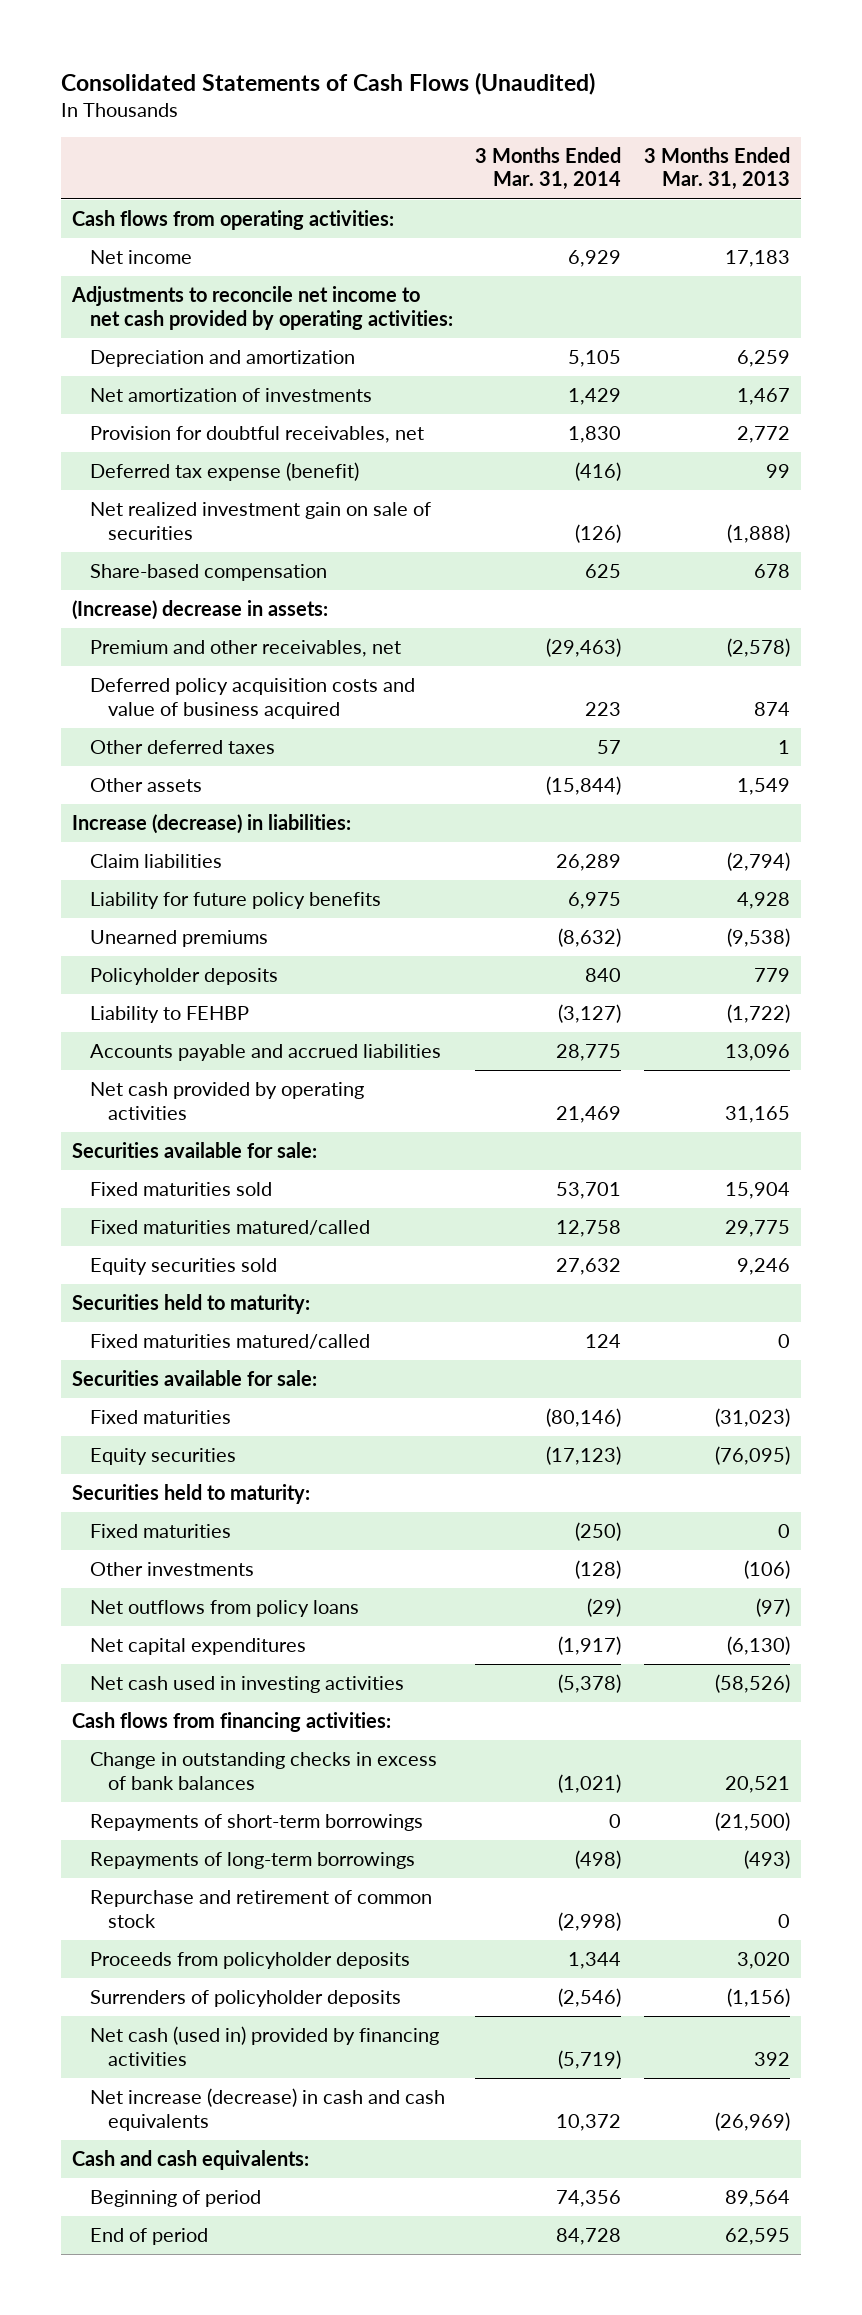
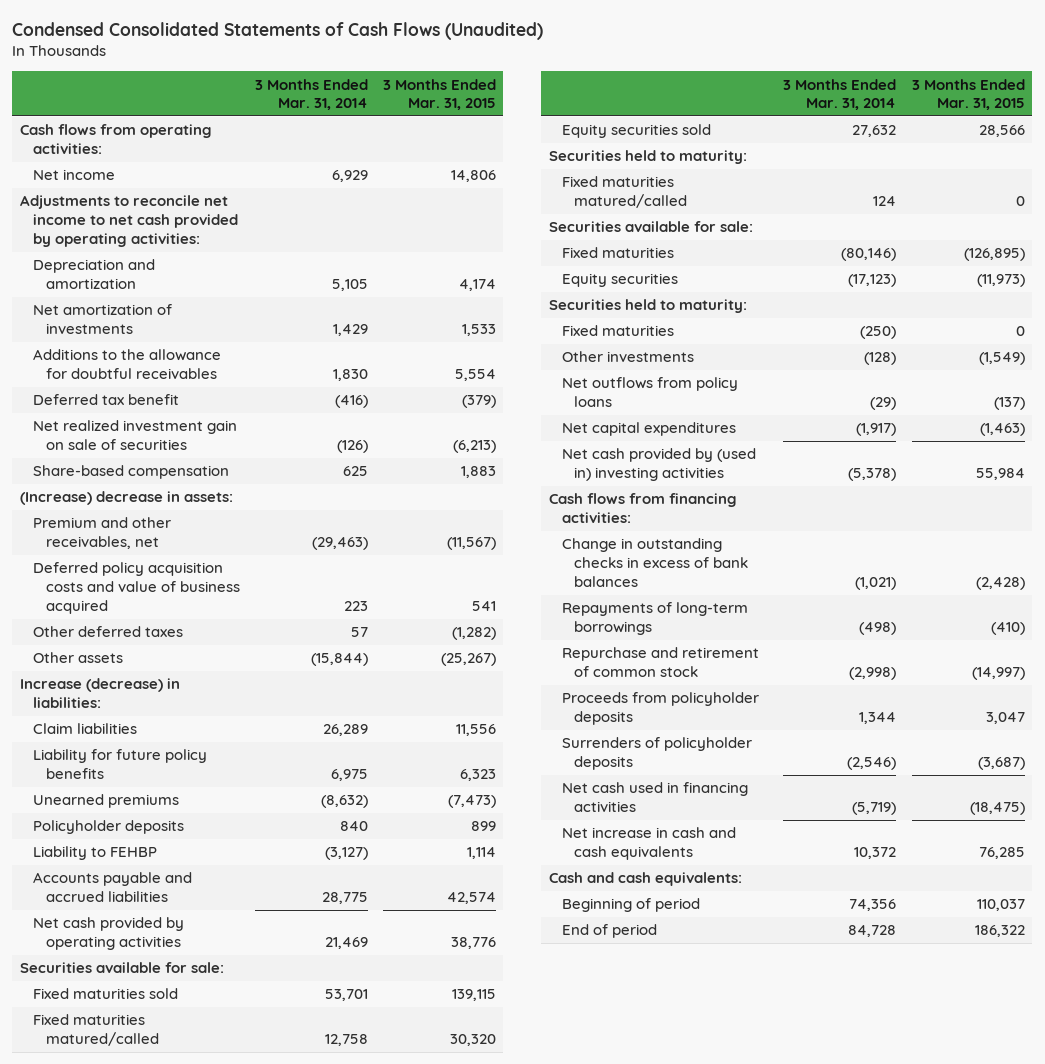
- Consolidated Statements of Cash Flows (Unaudited)
+ Condensed Consolidated Statements of Cash Flows (Unaudited)
- | 3 Months Ended Mar. 31, 2014 | 3 Months Ended Mar. 31, 2013
+ | 3 Months Ended Mar. 31, 2014 | 3 Months Ended Mar. 31, 2015
- Provision for doubtful receivables, net | 1,830 | 2,772
- Deferred tax expense (benefit) | (416) | 99
+ Additions to the allowance for doubtful receivables | 1,830 | 5,554
+ Deferred tax benefit | (416) | (379)
- Net cash used in investing activities | (5,378) | (58,526)
+ Net cash provided by (used in) investing activities | (5,378) | 55,984
- Repayments of short-term borrowings | 0 | (21,500)
- Net cash (used in) provided by financing activities | (5,719) | 392
- Net increase (decrease) in cash and cash equivalents | 10,372 | (26,969)
+ Net cash used in financing activities | (5,719) | (18,475)
+ Net increase in cash and cash equivalents | 10,372 | 76,285

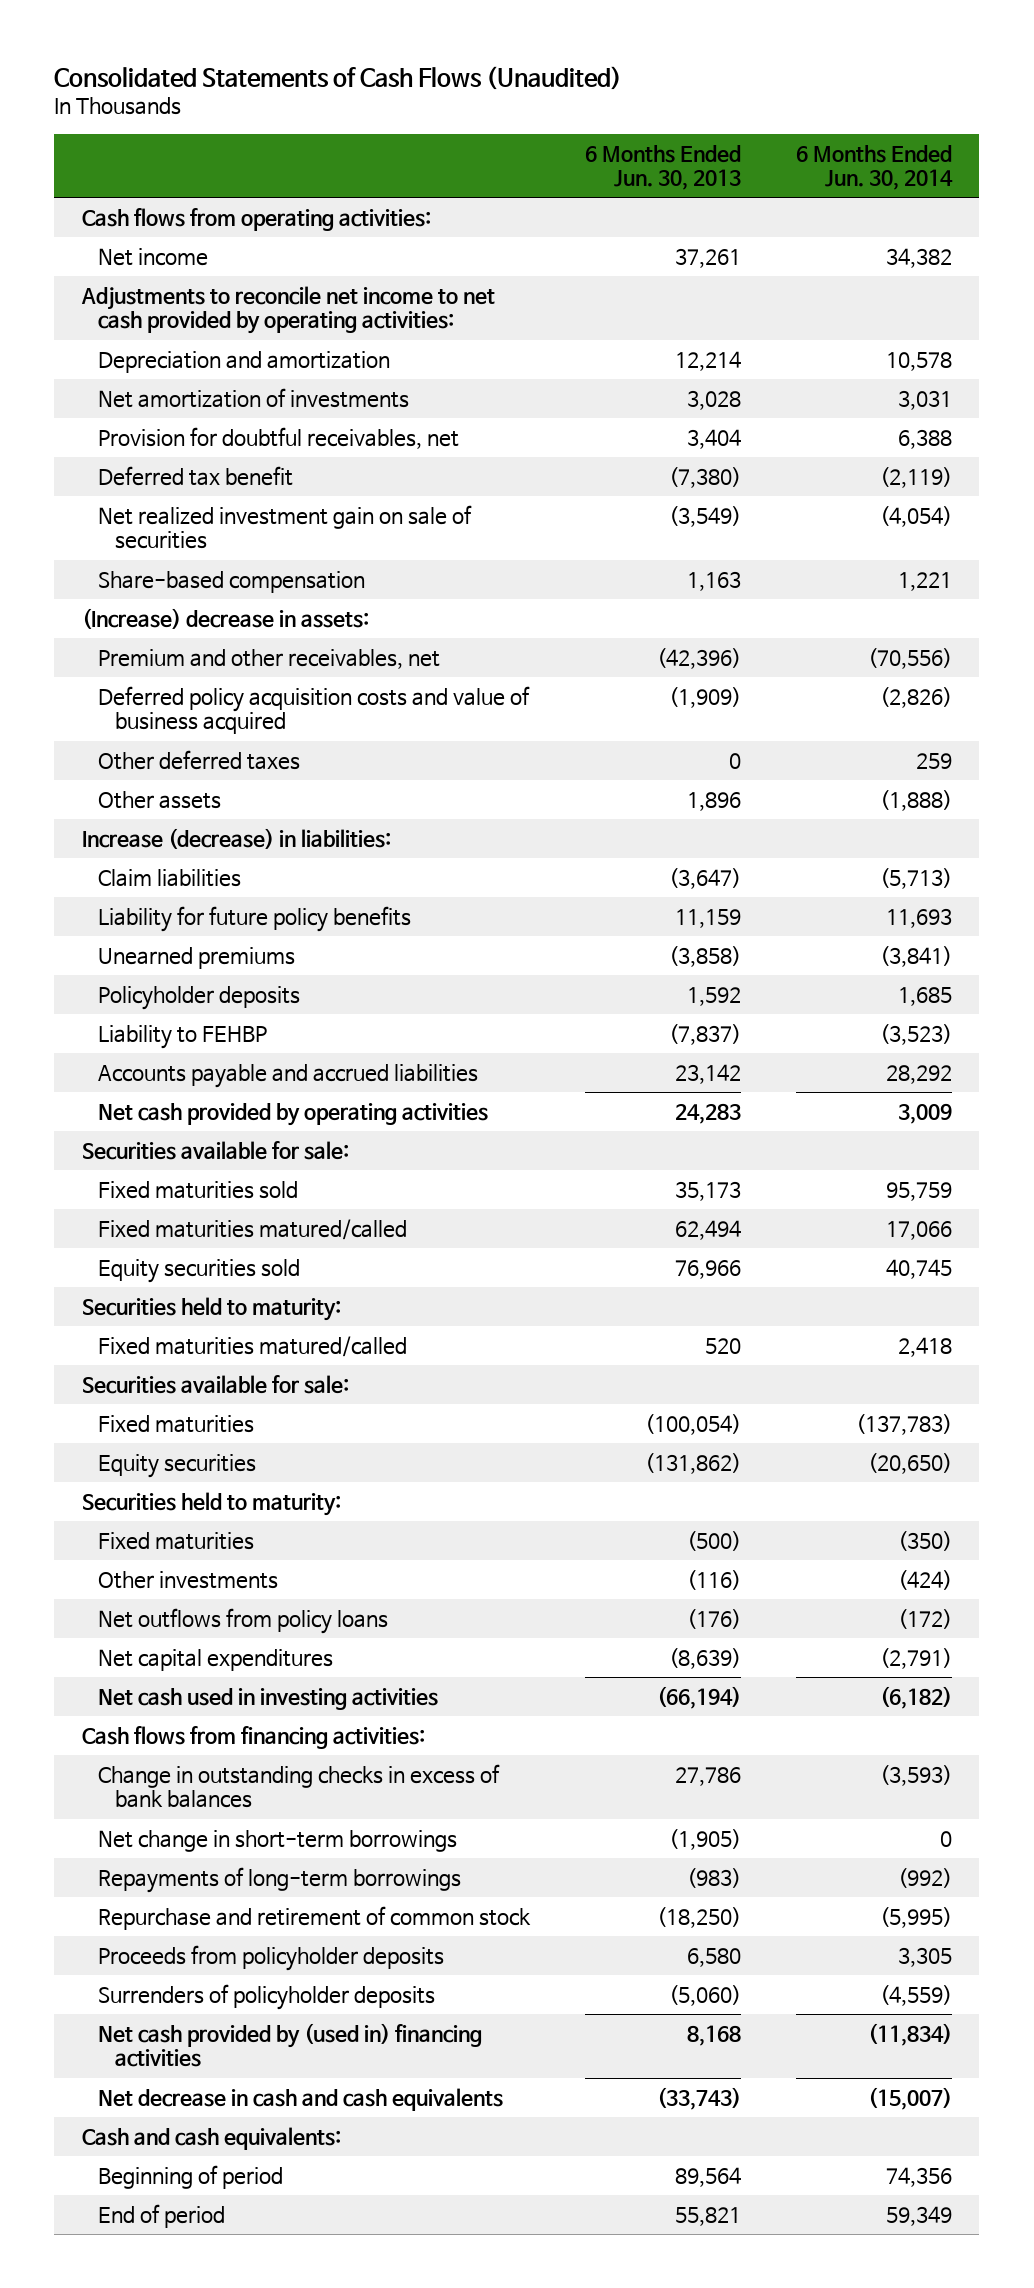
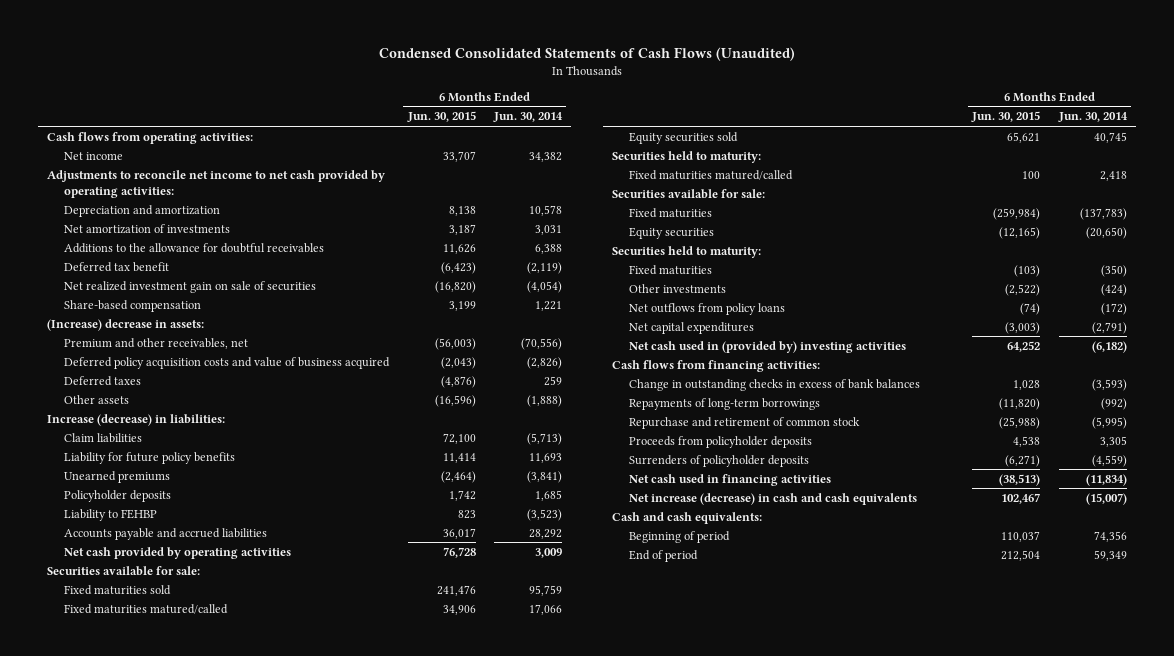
- Consolidated Statements of Cash Flows (Unaudited)
+ Condensed Consolidated Statements of Cash Flows (Unaudited)
- | 6 Months Ended Jun. 30, 2013 | 6 Months Ended Jun. 30, 2014
+ | 6 Months Ended Jun. 30, 2015 | 6 Months Ended Jun. 30, 2014
- Provision for doubtful receivables, net | 3,404 | 6,388
+ Additions to the allowance for doubtful receivables | 11,626 | 6,388
- Other deferred taxes | 0 | 259
+ Deferred taxes | (4,876) | 259
- Net cash used in investing activities | (66,194) | (6,182)
+ Net cash used in (provided by) investing activities | 64,252 | (6,182)
- Net change in short-term borrowings | (1,905) | 0
- Net cash provided by (used in) financing activities | 8,168 | (11,834)
- Net decrease in cash and cash equivalents | (33,743) | (15,007)
+ Net cash used in financing activities | (38,513) | (11,834)
+ Net increase (decrease) in cash and cash equivalents | 102,467 | (15,007)

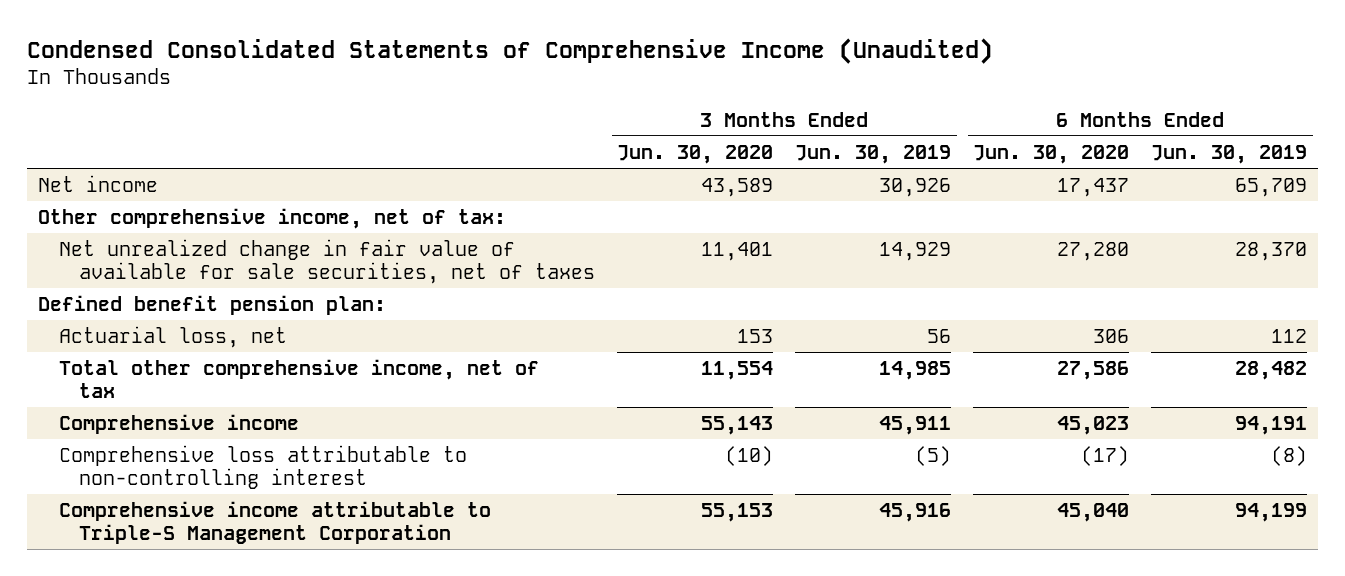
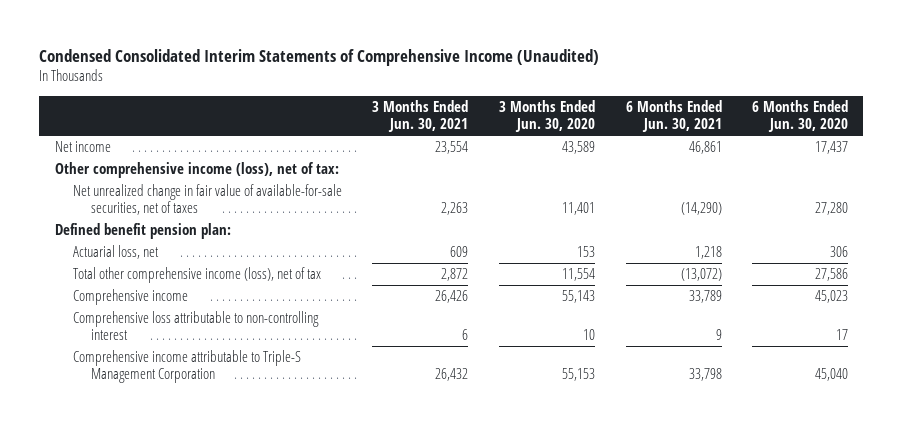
- Condensed Consolidated Statements of Comprehensive Income (Unaudited)
+ Condensed Consolidated Interim Statements of Comprehensive Income (Unaudited)
- | 3 Months Ended Jun. 30, 2020 | 3 Months Ended Jun. 30, 2019 | 6 Months Ended Jun. 30, 2020 | 6 Months Ended Jun. 30, 2019
+ | 3 Months Ended Jun. 30, 2021 | 3 Months Ended Jun. 30, 2020 | 6 Months Ended Jun. 30, 2021 | 6 Months Ended Jun. 30, 2020
- Other comprehensive income, net of tax:
- Net unrealized change in fair value of available for sale securities, net of taxes | 11,401 | 14,929 | 27,280 | 28,370
+ Other comprehensive income (loss), net of tax:
+ Net unrealized change in fair value of available-for-sale securities, net of taxes | 2,263 | 11,401 | (14,290) | 27,280
- Total other comprehensive income, net of tax | 11,554 | 14,985 | 27,586 | 28,482
+ Total other comprehensive income (loss), net of tax | 2,872 | 11,554 | (13,072) | 27,586
- Comprehensive loss attributable to non-controlling interest | (10) | (5) | (17) | (8)
+ Comprehensive loss attributable to non-controlling interest | 6 | 10 | 9 | 17

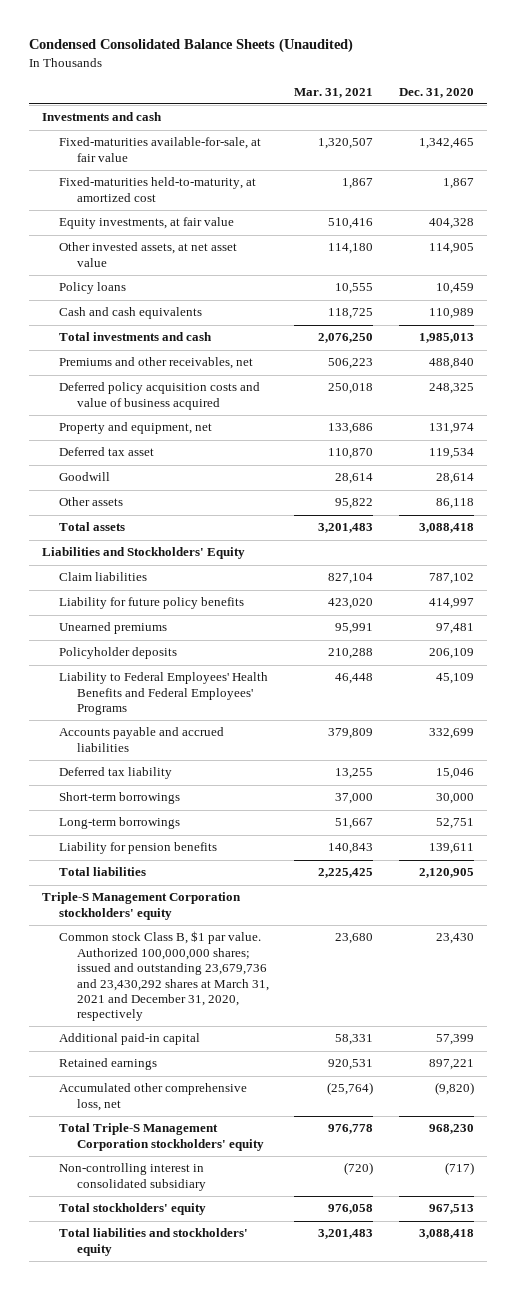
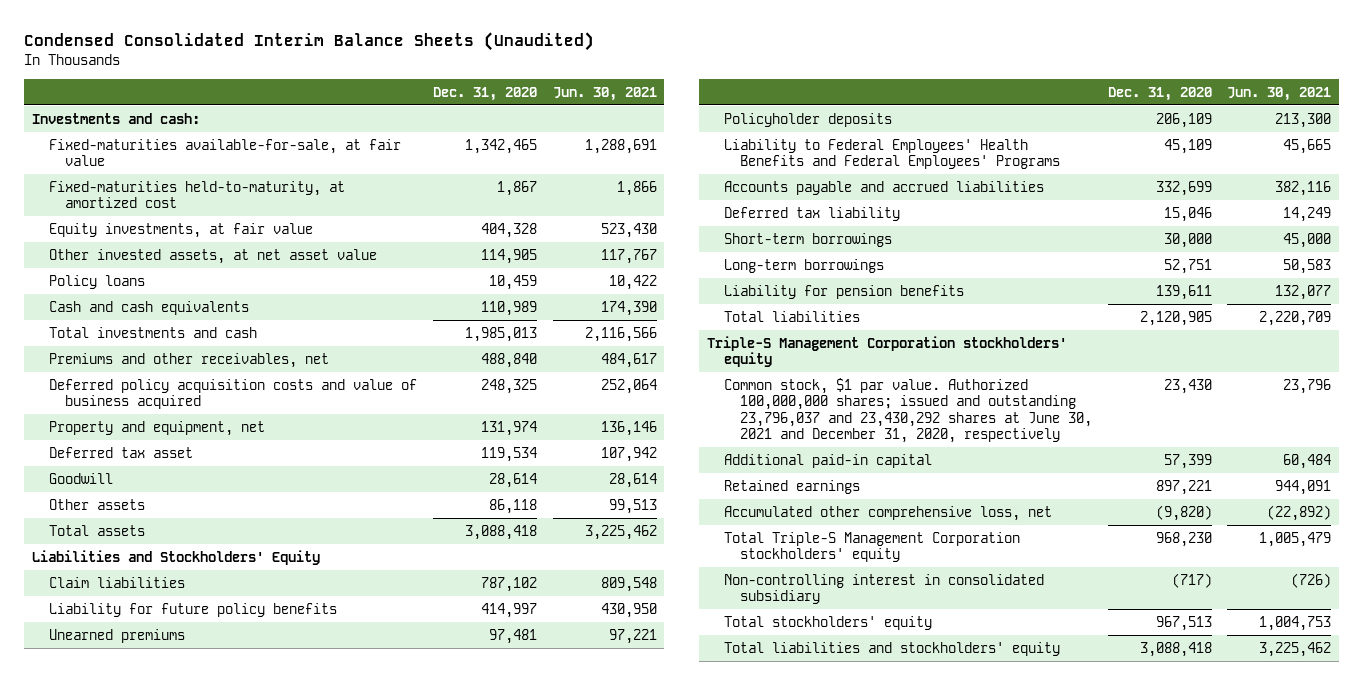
- Condensed Consolidated Balance Sheets (Unaudited)
+ Condensed Consolidated Interim Balance Sheets (Unaudited)
- | Mar. 31, 2021 | Dec. 31, 2020
+ | Dec. 31, 2020 | Jun. 30, 2021
- Investments and cash
+ Investments and cash:
- Common stock Class B, $1 par value. Authorized 100,000,000 shares; issued and outstanding 23,679,736 and 23,430,292 shares at March 31, 2021 and December 31, 2020, respectively | 23,680 | 23,430
+ Common stock, $1 par value. Authorized 100,000,000 shares; issued and outstanding 23,796,037 and 23,430,292 shares at June 30, 2021 and December 31, 2020, respectively | 23,430 | 23,796

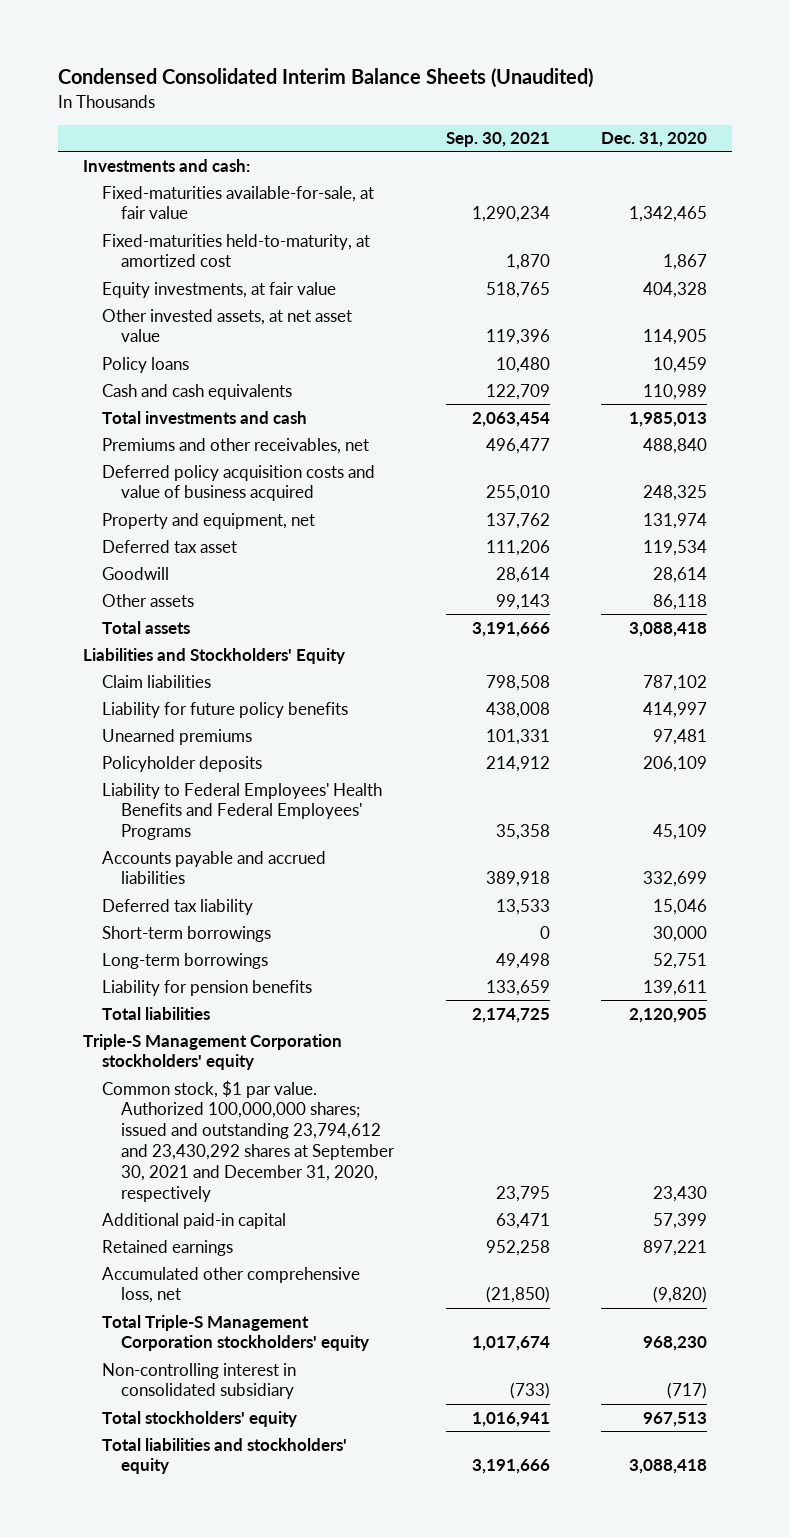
- | Dec. 31, 2020 | Jun. 30, 2021
+ | Sep. 30, 2021 | Dec. 31, 2020
- Common stock, $1 par value. Authorized 100,000,000 shares; issued and outstanding 23,796,037 and 23,430,292 shares at June 30, 2021 and December 31, 2020, respectively | 23,430 | 23,796
+ Common stock, $1 par value. Authorized 100,000,000 shares; issued and outstanding 23,794,612 and 23,430,292 shares at September 30, 2021 and December 31, 2020, respectively | 23,795 | 23,430

